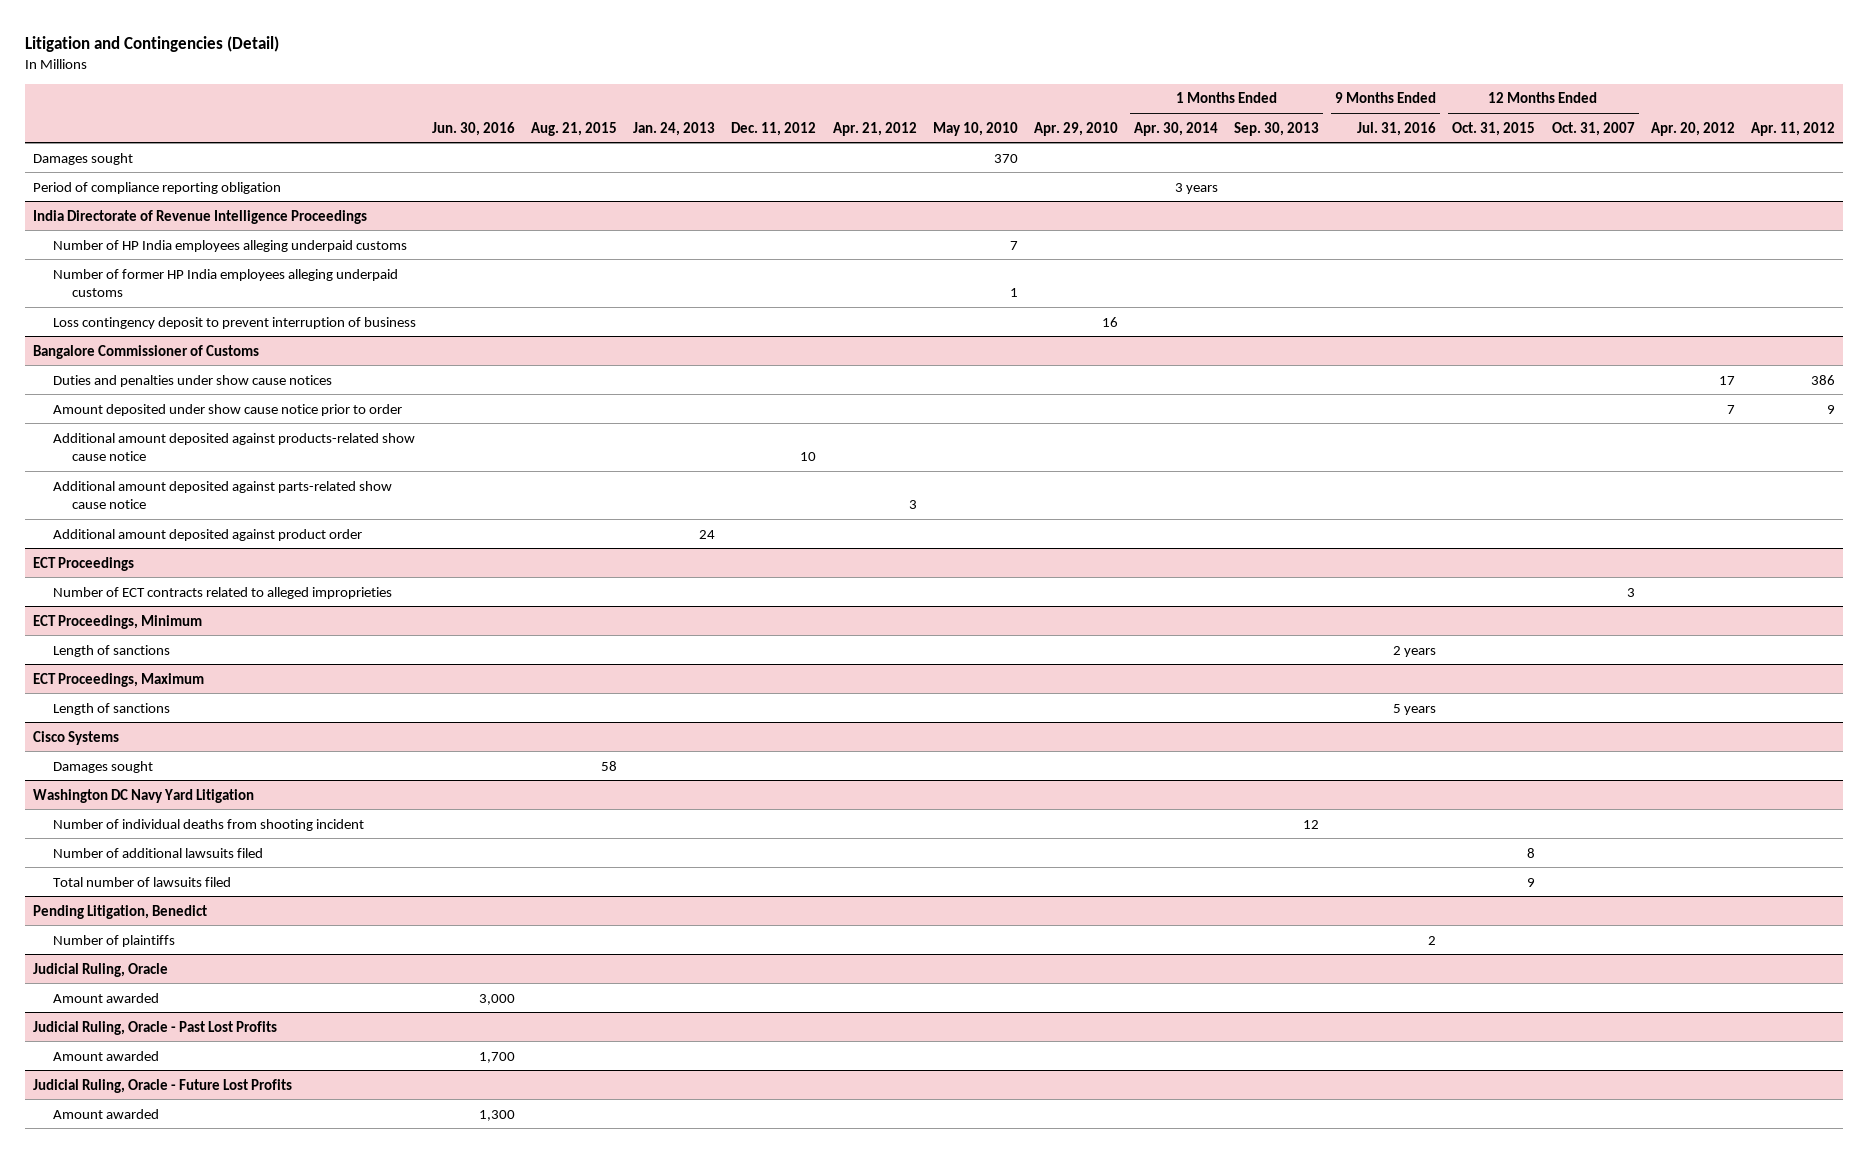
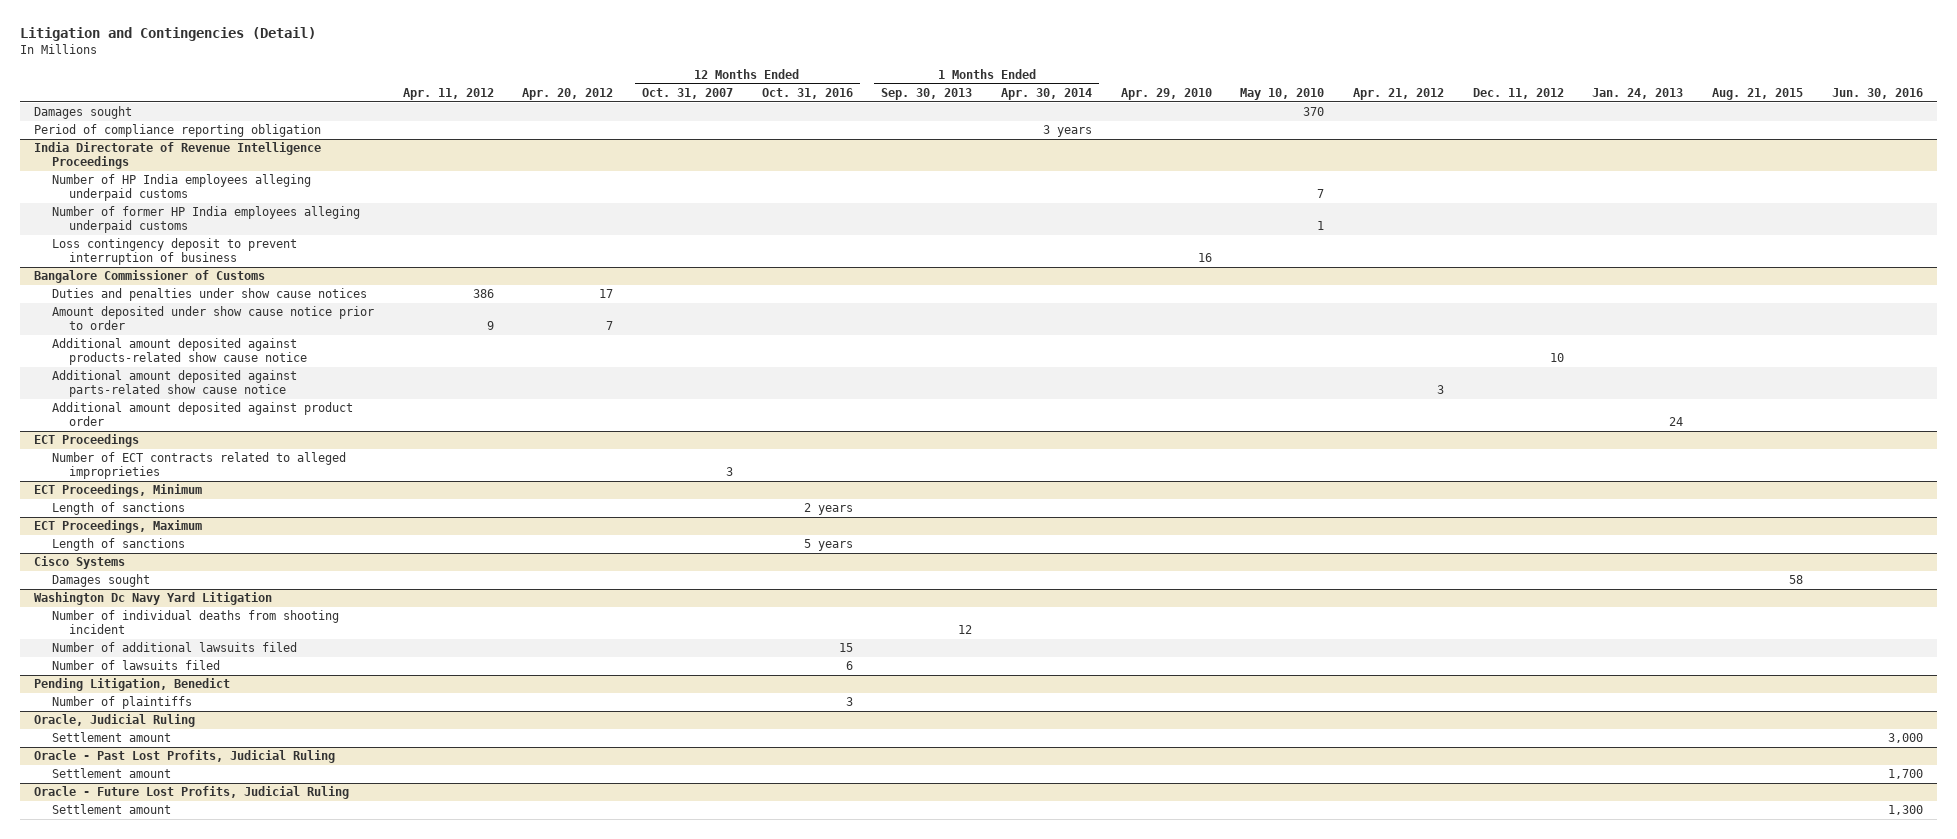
- | Jun. 30, 2016 | Aug. 21, 2015 | Jan. 24, 2013 | Dec. 11, 2012 | Apr. 21, 2012 | May 10, 2010 | Apr. 29, 2010 | 1 Months Ended Apr. 30, 2014 | 1 Months Ended Sep. 30, 2013 | 9 Months Ended Jul. 31, 2016 | 12 Months Ended Oct. 31, 2015 | 12 Months Ended Oct. 31, 2007 | Apr. 20, 2012 | Apr. 11, 2012
+ | Apr. 11, 2012 | Apr. 20, 2012 | 12 Months Ended Oct. 31, 2007 | 12 Months Ended Oct. 31, 2016 | 1 Months Ended Sep. 30, 2013 | 1 Months Ended Apr. 30, 2014 | Apr. 29, 2010 | May 10, 2010 | Apr. 21, 2012 | Dec. 11, 2012 | Jan. 24, 2013 | Aug. 21, 2015 | Jun. 30, 2016
- Washington DC Navy Yard Litigation
+ Washington Dc Navy Yard Litigation
- Total number of lawsuits filed | | | | | | | | | | | 9 | | |
+ Number of lawsuits filed | | | | 6 | | | | | | | | |
- Judicial Ruling, Oracle
- Amount awarded | 3,000 | | | | | | | | | | | | |
- Judicial Ruling, Oracle - Past Lost Profits
- Amount awarded | 1,700 | | | | | | | | | | | | |
- Judicial Ruling, Oracle - Future Lost Profits
- Amount awarded | 1,300 | | | | | | | | | | | | |
+ Oracle, Judicial Ruling
+ Settlement amount | | | | | | | | | | | | | 3,000
+ Oracle - Past Lost Profits, Judicial Ruling
+ Settlement amount | | | | | | | | | | | | | 1,700
+ Oracle - Future Lost Profits, Judicial Ruling
+ Settlement amount | | | | | | | | | | | | | 1,300

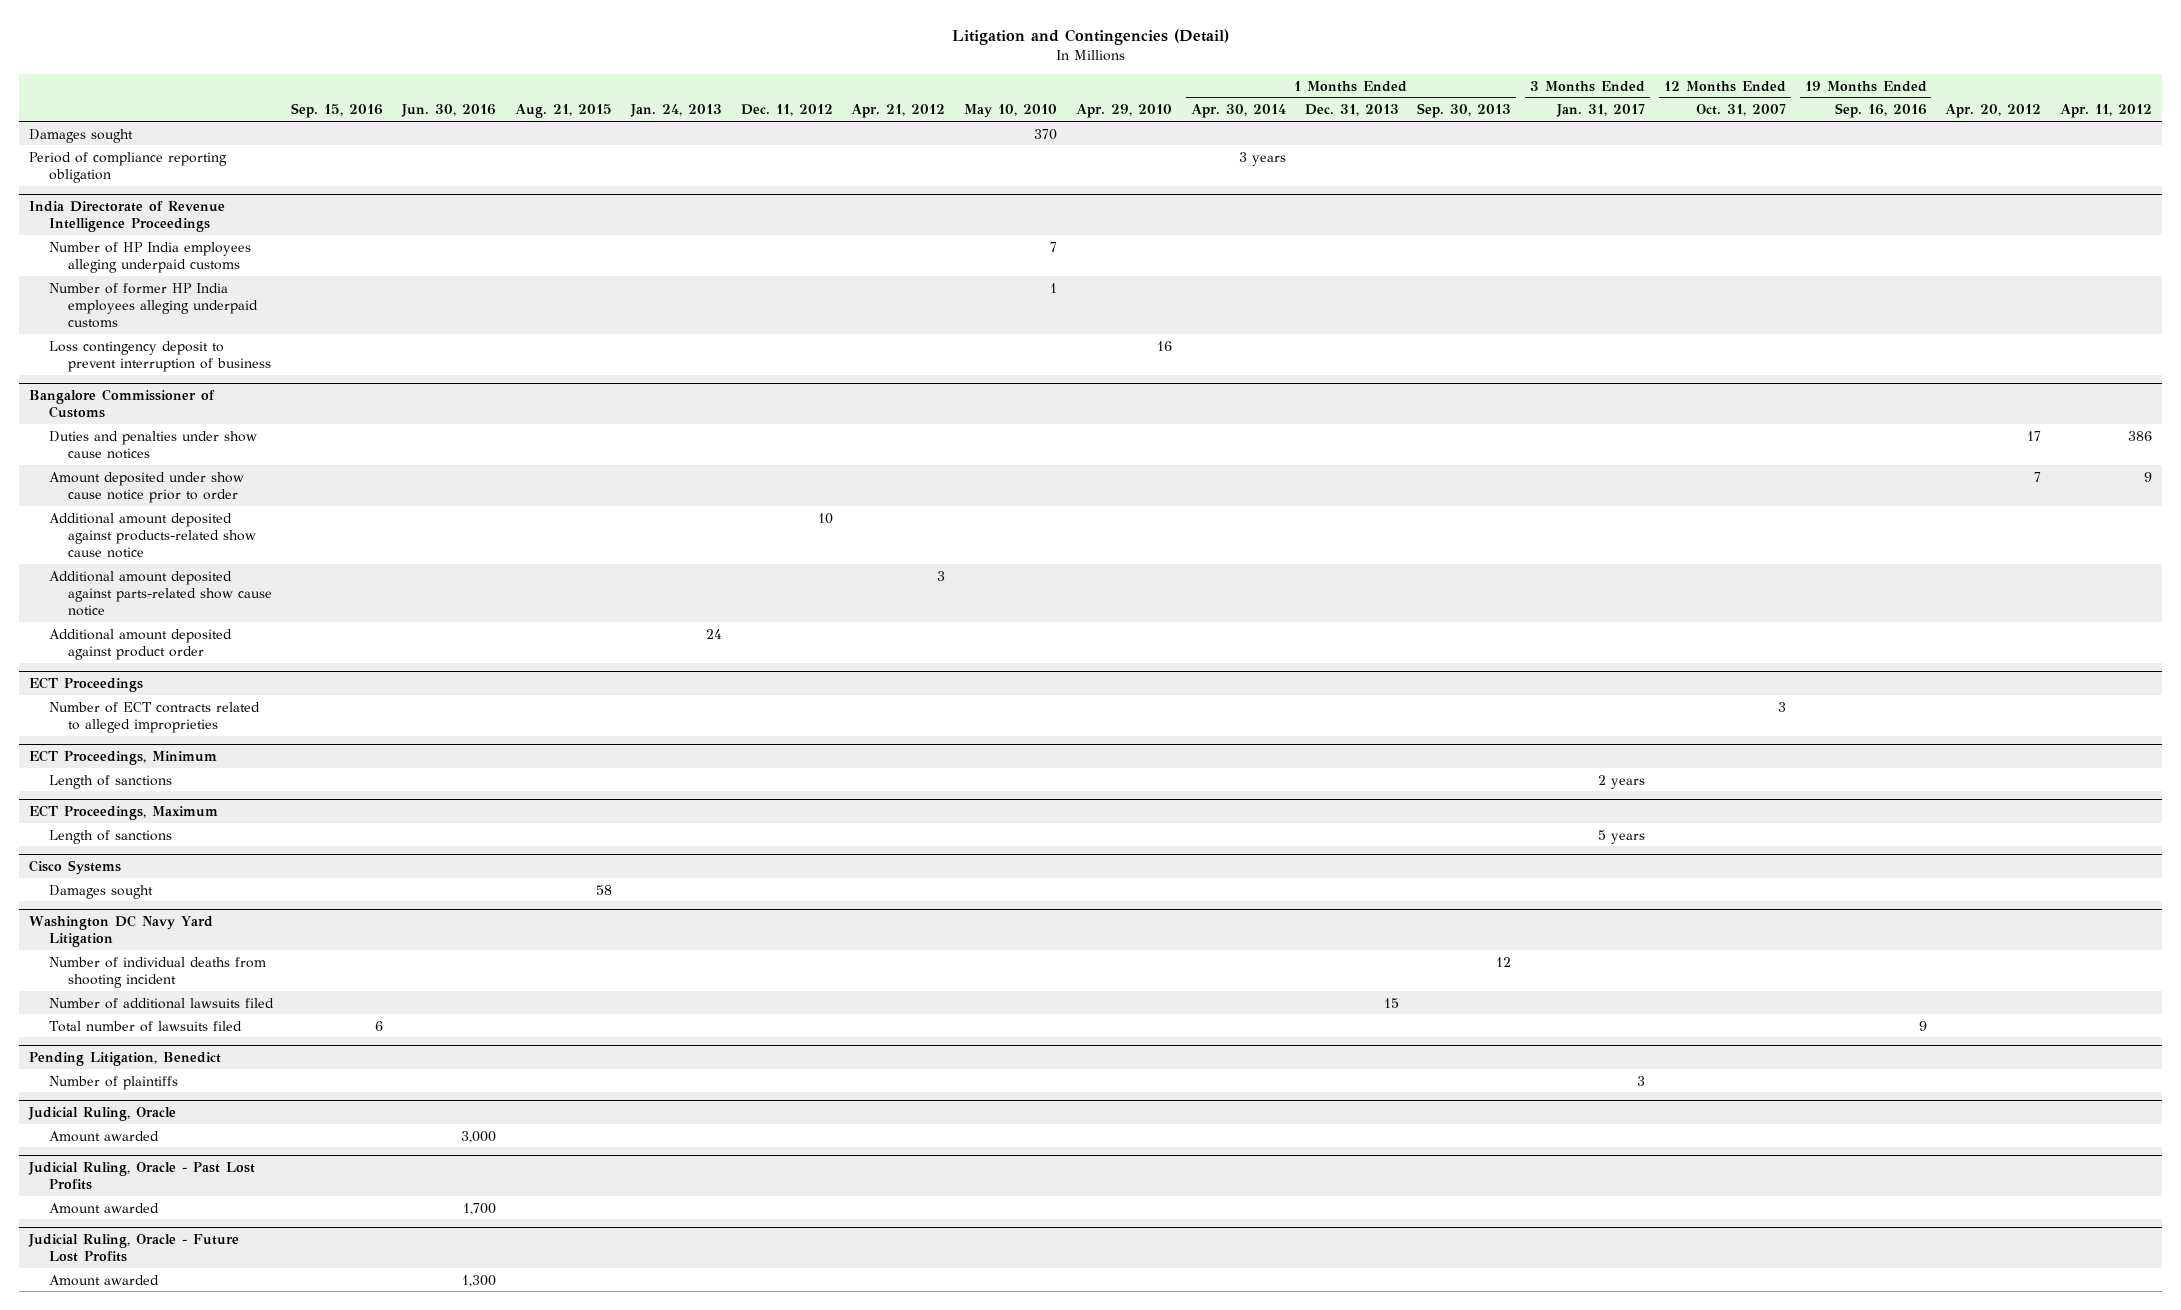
- | Apr. 11, 2012 | Apr. 20, 2012 | 12 Months Ended Oct. 31, 2007 | 12 Months Ended Oct. 31, 2016 | 1 Months Ended Sep. 30, 2013 | 1 Months Ended Apr. 30, 2014 | Apr. 29, 2010 | May 10, 2010 | Apr. 21, 2012 | Dec. 11, 2012 | Jan. 24, 2013 | Aug. 21, 2015 | Jun. 30, 2016
+ | Sep. 15, 2016 | Jun. 30, 2016 | Aug. 21, 2015 | Jan. 24, 2013 | Dec. 11, 2012 | Apr. 21, 2012 | May 10, 2010 | Apr. 29, 2010 | 1 Months Ended Apr. 30, 2014 | 1 Months Ended Dec. 31, 2013 | 1 Months Ended Sep. 30, 2013 | 3 Months Ended Jan. 31, 2017 | 12 Months Ended Oct. 31, 2007 | 19 Months Ended Sep. 16, 2016 | Apr. 20, 2012 | Apr. 11, 2012
- Washington Dc Navy Yard Litigation
+ Washington DC Navy Yard Litigation
- Number of lawsuits filed | | | | 6 | | | | | | | | |
+ Total number of lawsuits filed | 6 | | | | | | | | | | | | | 9 | |
- Oracle, Judicial Ruling
- Settlement amount | | | | | | | | | | | | | 3,000
- Oracle - Past Lost Profits, Judicial Ruling
- Settlement amount | | | | | | | | | | | | | 1,700
- Oracle - Future Lost Profits, Judicial Ruling
- Settlement amount | | | | | | | | | | | | | 1,300
+ Judicial Ruling, Oracle
+ Amount awarded | | 3,000 | | | | | | | | | | | | | |
+ Judicial Ruling, Oracle - Past Lost Profits
+ Amount awarded | | 1,700 | | | | | | | | | | | | | |
+ Judicial Ruling, Oracle - Future Lost Profits
+ Amount awarded | | 1,300 | | | | | | | | | | | | | |

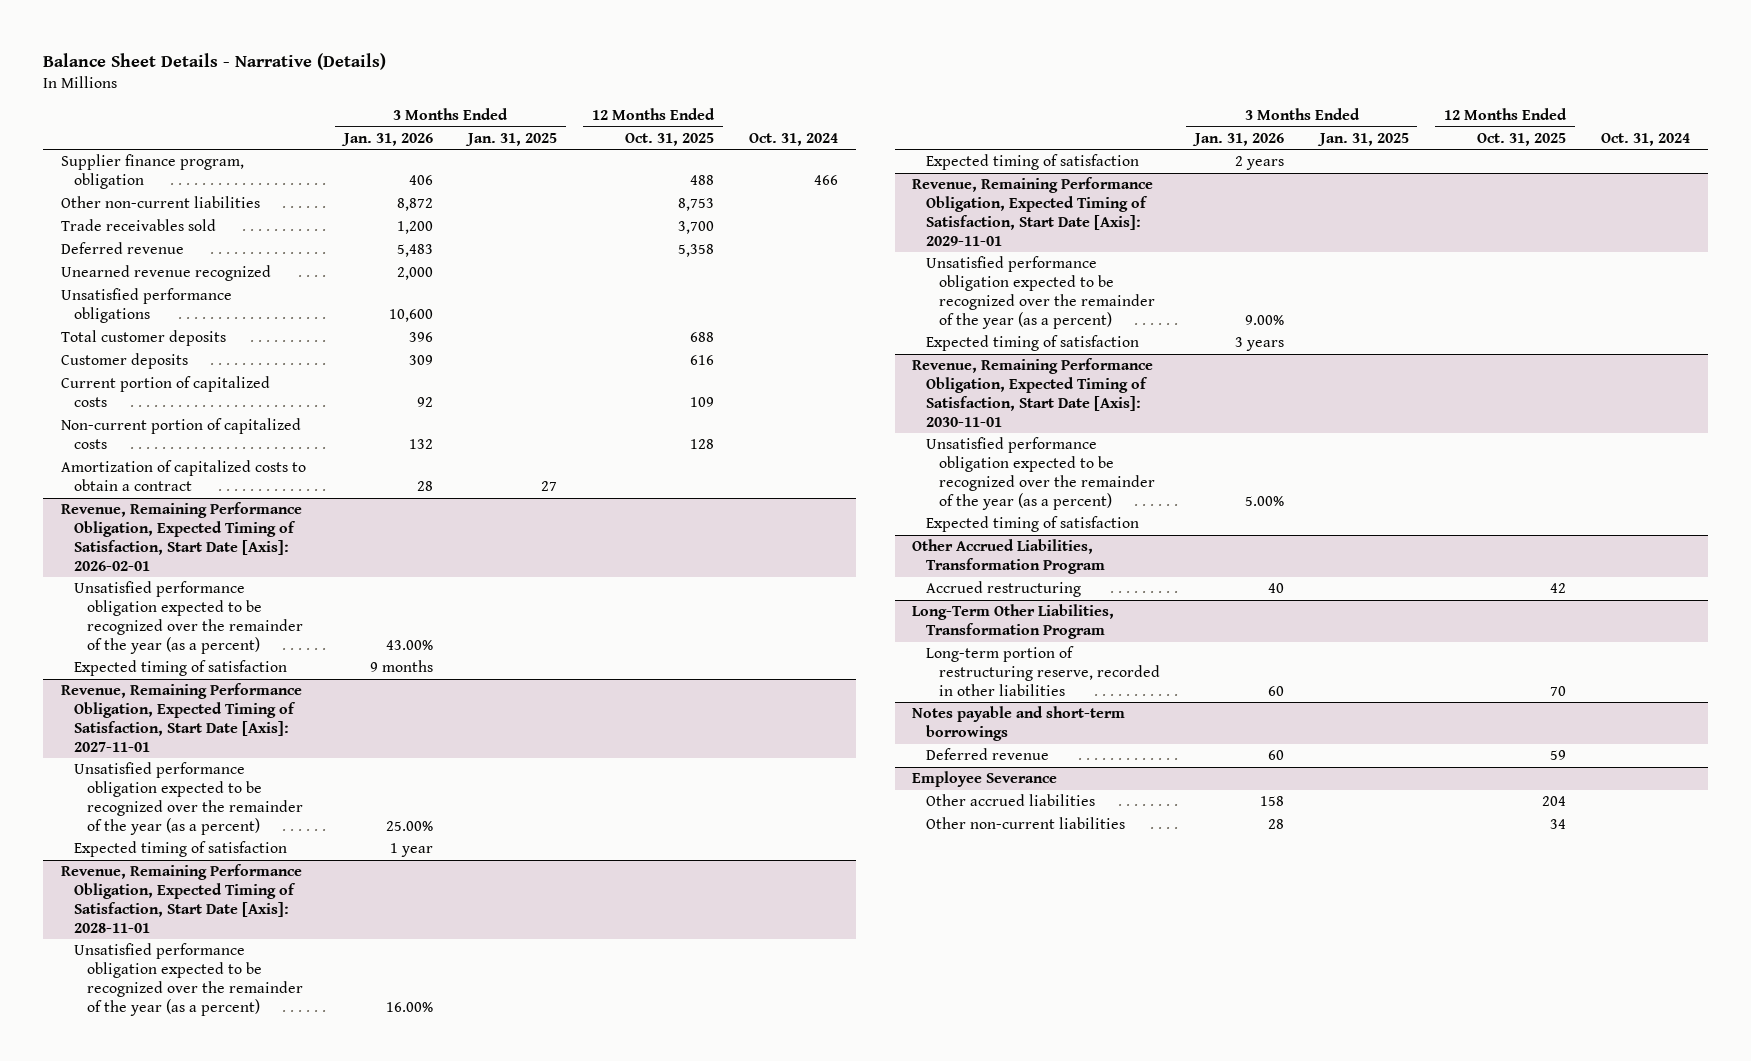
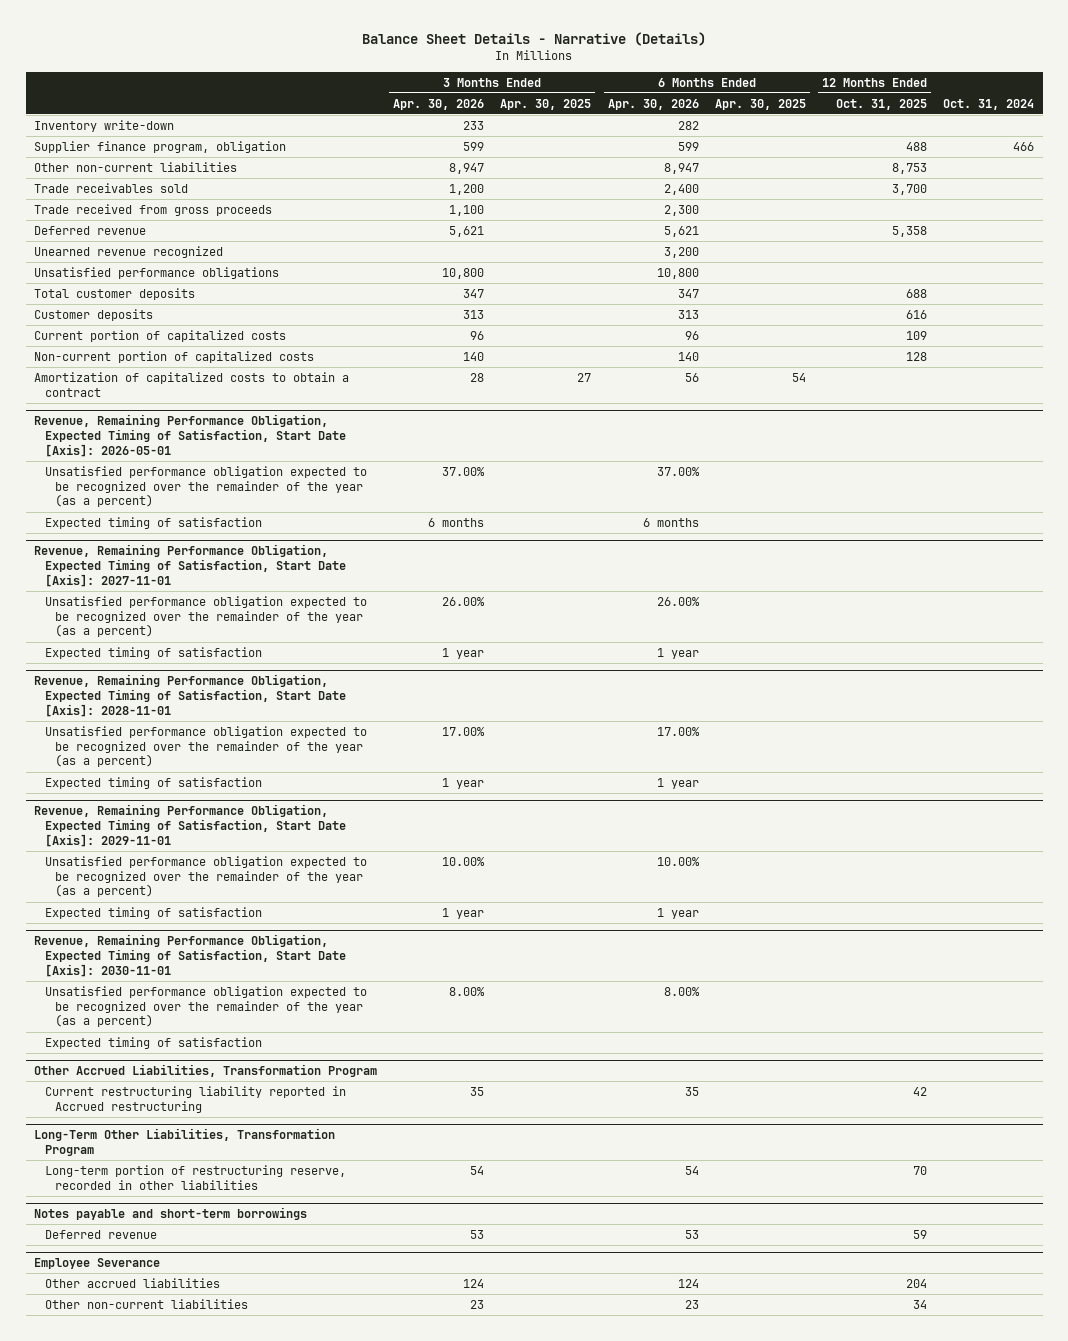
- | 3 Months Ended Jan. 31, 2026 | 3 Months Ended Jan. 31, 2025 | 12 Months Ended Oct. 31, 2025 | Oct. 31, 2024
+ | 3 Months Ended Apr. 30, 2026 | 3 Months Ended Apr. 30, 2025 | 6 Months Ended Apr. 30, 2026 | 6 Months Ended Apr. 30, 2025 | 12 Months Ended Oct. 31, 2025 | Oct. 31, 2024
+ Inventory write-down | 233 | | 282 | | |
+ Trade received from gross proceeds | 1,100 | | 2,300 | | |
- Revenue, Remaining Performance Obligation, Expected Timing of Satisfaction, Start Date [Axis]: 2026-02-01
- Unsatisfied performance obligation expected to be recognized over the remainder of the year (as a percent) | 43.00% | | |
- Expected timing of satisfaction | 9 months | | |
+ Revenue, Remaining Performance Obligation, Expected Timing of Satisfaction, Start Date [Axis]: 2026-05-01
+ Unsatisfied performance obligation expected to be recognized over the remainder of the year (as a percent) | 37.00% | | 37.00% | | |
+ Expected timing of satisfaction | 6 months | | 6 months | | |
@ Other Accrued Liabilities, Transformation Program
- Accrued restructuring | 40 | | 42 |
+ Current restructuring liability reported in Accrued restructuring | 35 | | 35 | | 42 |

